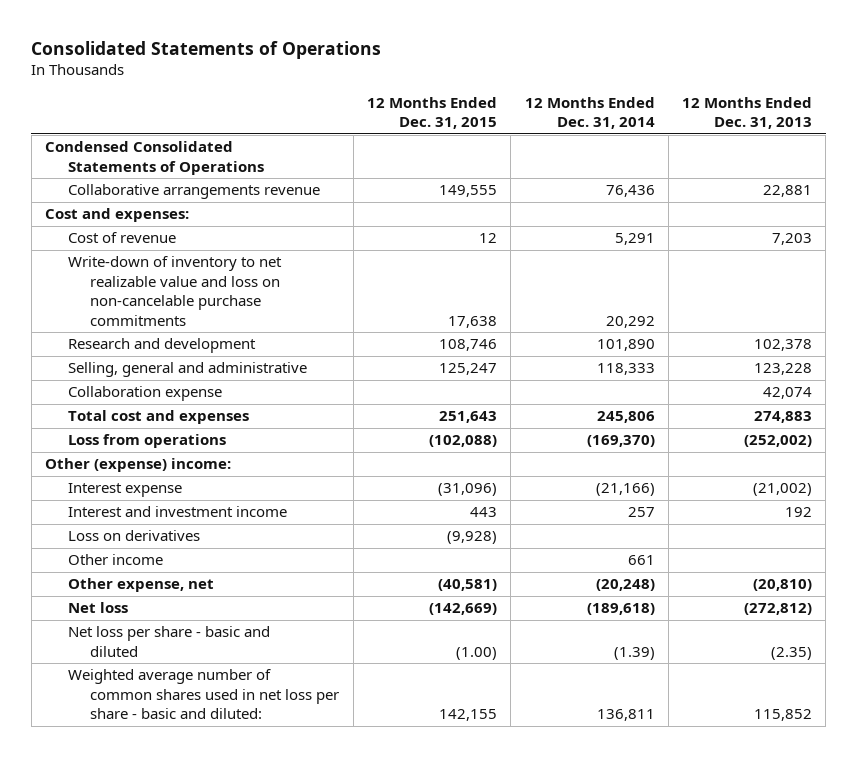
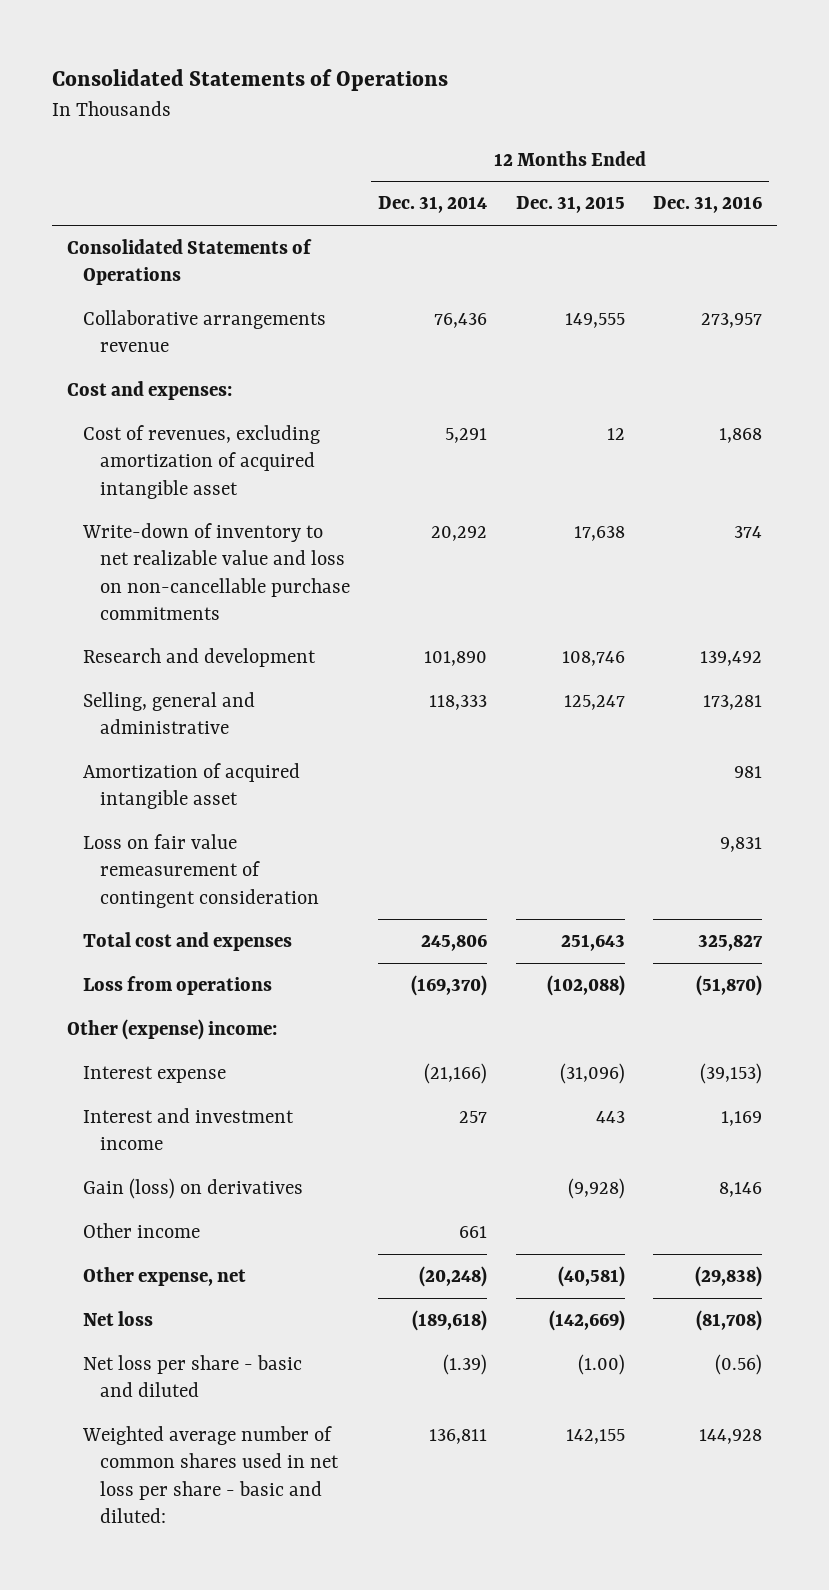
- | 12 Months Ended Dec. 31, 2015 | 12 Months Ended Dec. 31, 2014 | 12 Months Ended Dec. 31, 2013
+ | 12 Months Ended Dec. 31, 2014 | 12 Months Ended Dec. 31, 2015 | 12 Months Ended Dec. 31, 2016
- Condensed Consolidated Statements of Operations
+ Consolidated Statements of Operations
- Cost of revenue | 12 | 5,291 | 7,203
- Write-down of inventory to net realizable value and loss on non-cancelable purchase commitments | 17,638 | 20,292 |
+ Cost of revenues, excluding amortization of acquired intangible asset | 5,291 | 12 | 1,868
+ Write-down of inventory to net realizable value and loss on non-cancellable purchase commitments | 20,292 | 17,638 | 374
- Collaboration expense | | | 42,074
+ Amortization of acquired intangible asset | | | 981
+ Loss on fair value remeasurement of contingent consideration | | | 9,831
- Loss on derivatives | (9,928) | |
+ Gain (loss) on derivatives | | (9,928) | 8,146

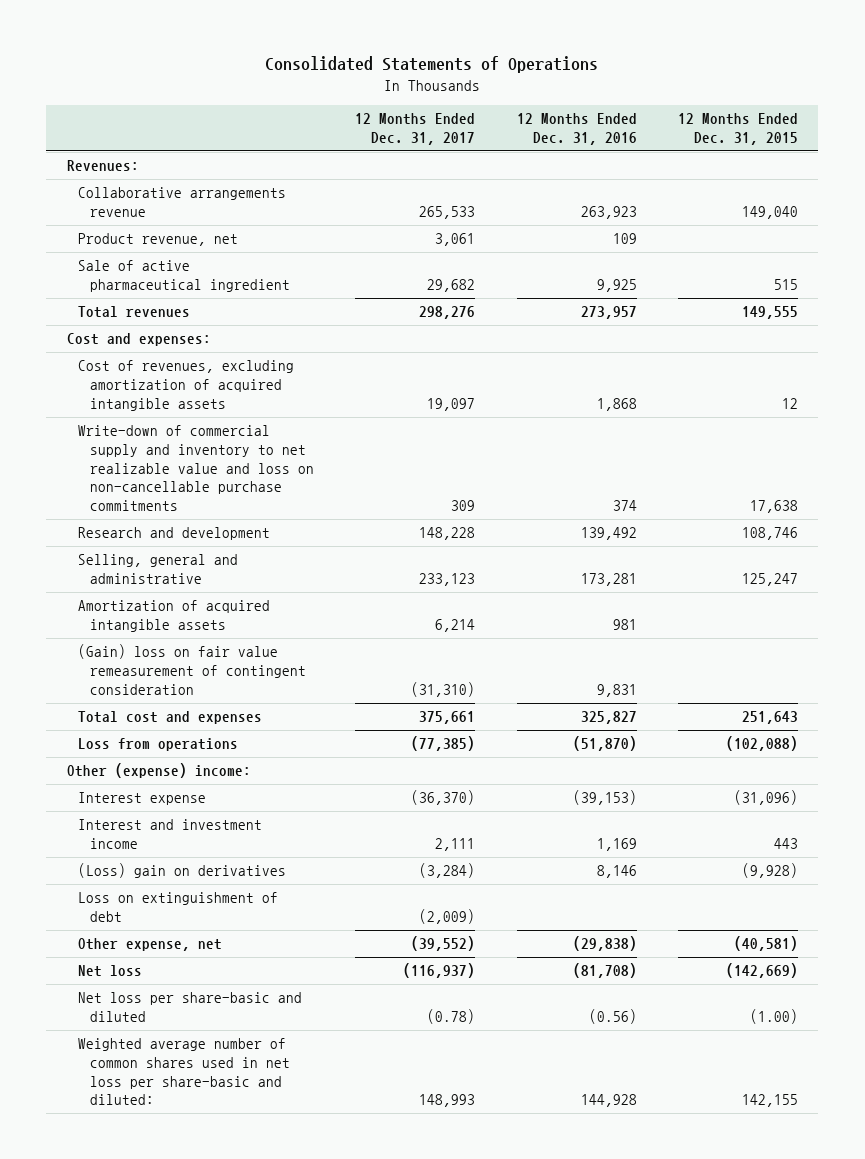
- | 12 Months Ended Dec. 31, 2014 | 12 Months Ended Dec. 31, 2015 | 12 Months Ended Dec. 31, 2016
+ | 12 Months Ended Dec. 31, 2017 | 12 Months Ended Dec. 31, 2016 | 12 Months Ended Dec. 31, 2015
- Consolidated Statements of Operations
- Collaborative arrangements revenue | 76,436 | 149,555 | 273,957
+ Revenues:
+ Collaborative arrangements revenue | 265,533 | 263,923 | 149,040
+ Product revenue, net | 3,061 | 109 |
+ Sale of active pharmaceutical ingredient | 29,682 | 9,925 | 515
+ Total revenues | 298,276 | 273,957 | 149,555
- Cost of revenues, excluding amortization of acquired intangible asset | 5,291 | 12 | 1,868
- Write-down of inventory to net realizable value and loss on non-cancellable purchase commitments | 20,292 | 17,638 | 374
+ Cost of revenues, excluding amortization of acquired intangible assets | 19,097 | 1,868 | 12
+ Write-down of commercial supply and inventory to net realizable value and loss on non-cancellable purchase commitments | 309 | 374 | 17,638
- Amortization of acquired intangible asset | | | 981
- Loss on fair value remeasurement of contingent consideration | | | 9,831
+ Amortization of acquired intangible assets | 6,214 | 981 |
+ (Gain) loss on fair value remeasurement of contingent consideration | (31,310) | 9,831 |
- Gain (loss) on derivatives | | (9,928) | 8,146
- Other income | 661 | |
+ (Loss) gain on derivatives | (3,284) | 8,146 | (9,928)
+ Loss on extinguishment of debt | (2,009) | |
- Net loss per share - basic and diluted | (1.39) | (1.00) | (0.56)
- Weighted average number of common shares used in net loss per share - basic and diluted: | 136,811 | 142,155 | 144,928
+ Net loss per share-basic and diluted | (0.78) | (0.56) | (1.00)
+ Weighted average number of common shares used in net loss per share-basic and diluted: | 148,993 | 144,928 | 142,155

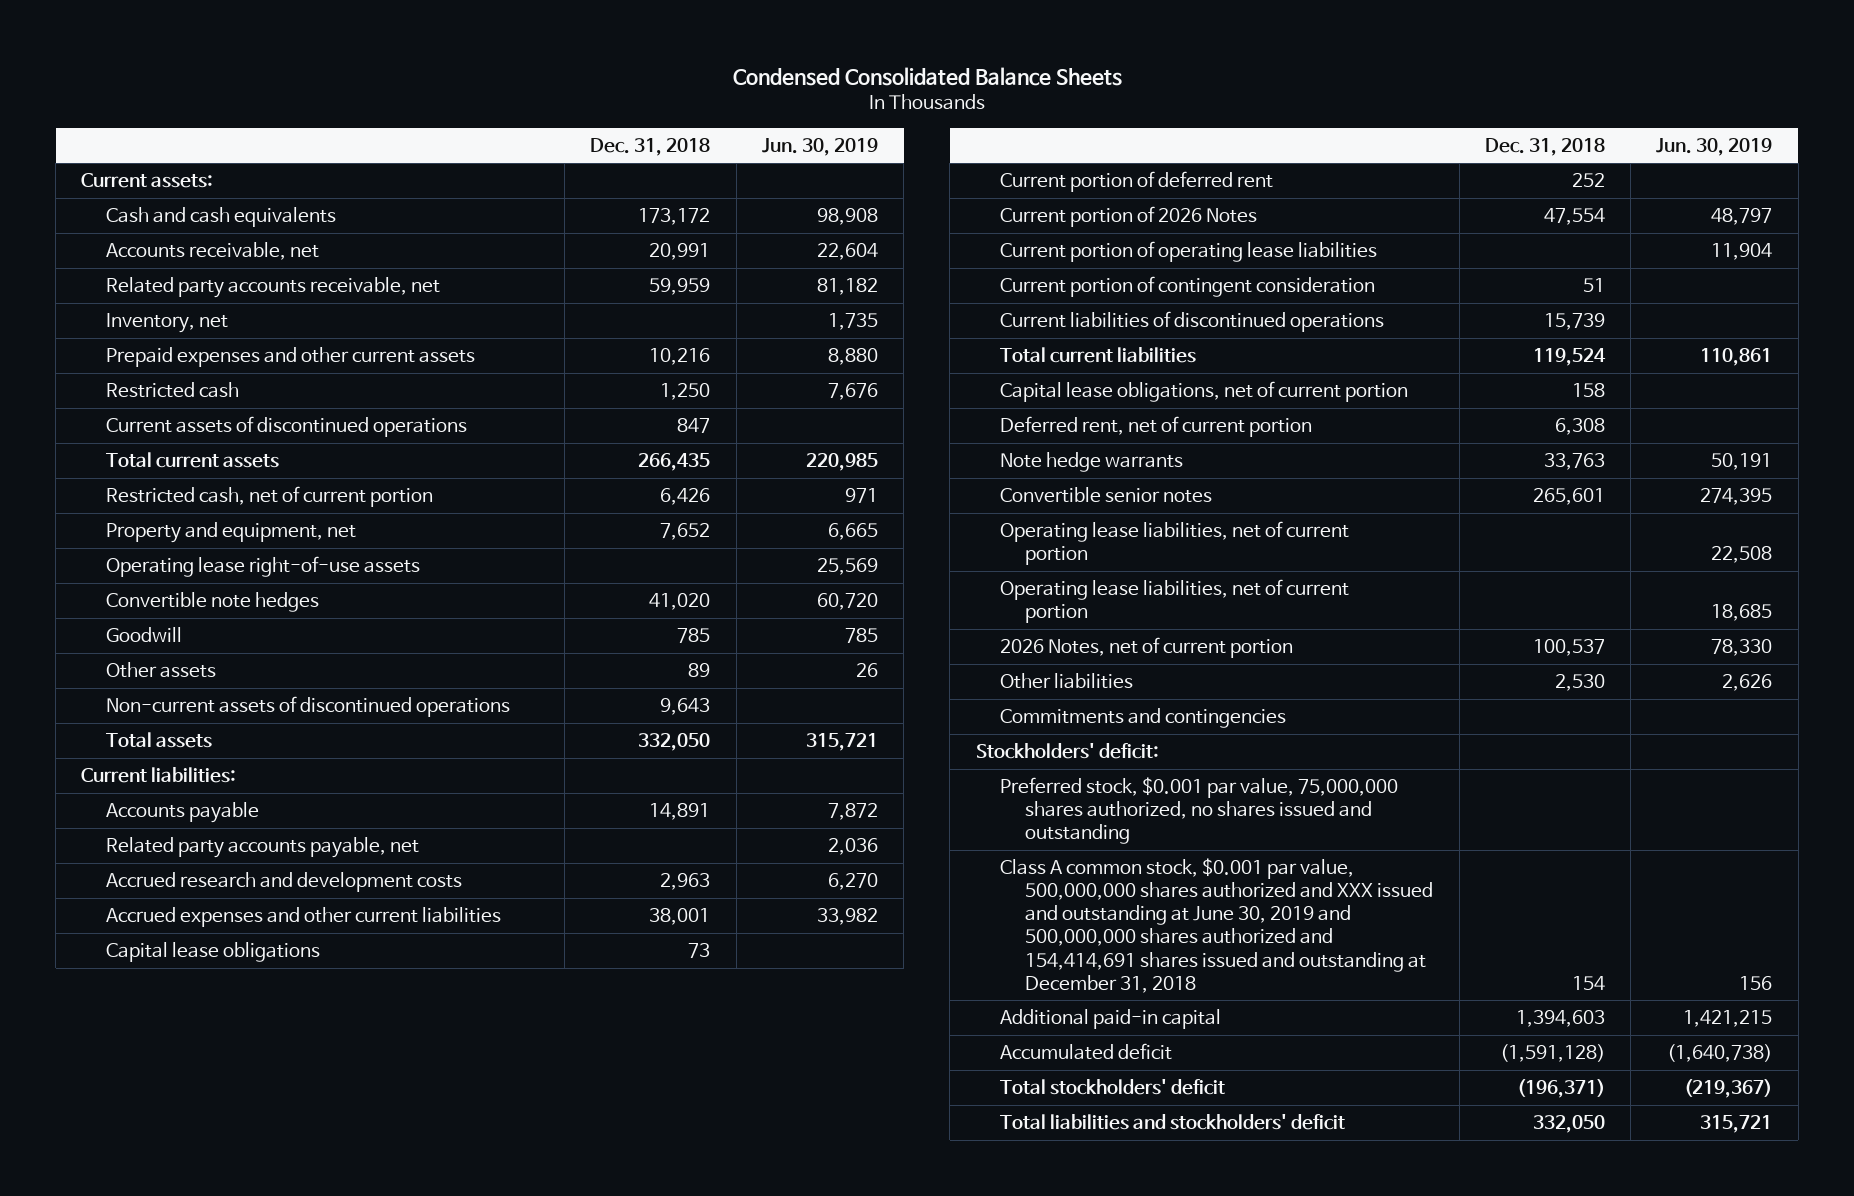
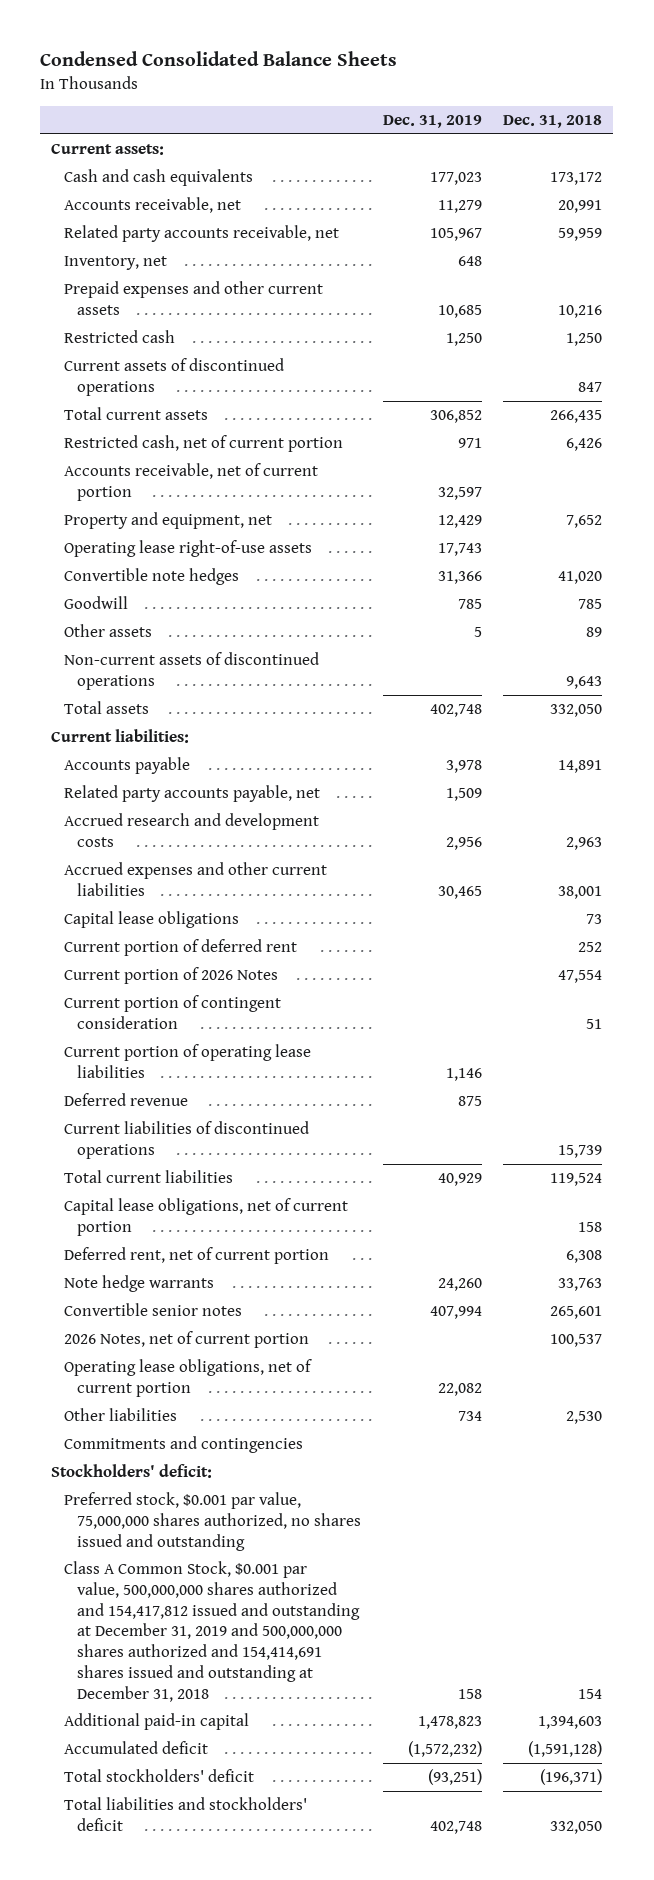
- | Dec. 31, 2018 | Jun. 30, 2019
+ | Dec. 31, 2019 | Dec. 31, 2018
+ Accounts receivable, net of current portion | 32,597 |
moved down: Current portion of operating lease liabilities | 1,146 |
+ Deferred revenue | 875 |
- Operating lease liabilities, net of current portion | | 22,508
- Operating lease liabilities, net of current portion | | 18,685
+ Operating lease obligations, net of current portion | 22,082 |
- Class A common stock, $0.001 par value, 500,000,000 shares authorized and XXX issued and outstanding at June 30, 2019 and 500,000,000 shares authorized and 154,414,691 shares issued and outstanding at December 31, 2018 | 154 | 156
+ Class A Common Stock, $0.001 par value, 500,000,000 shares authorized and 154,417,812 issued and outstanding at December 31, 2019 and 500,000,000 shares authorized and 154,414,691 shares issued and outstanding at December 31, 2018 | 158 | 154

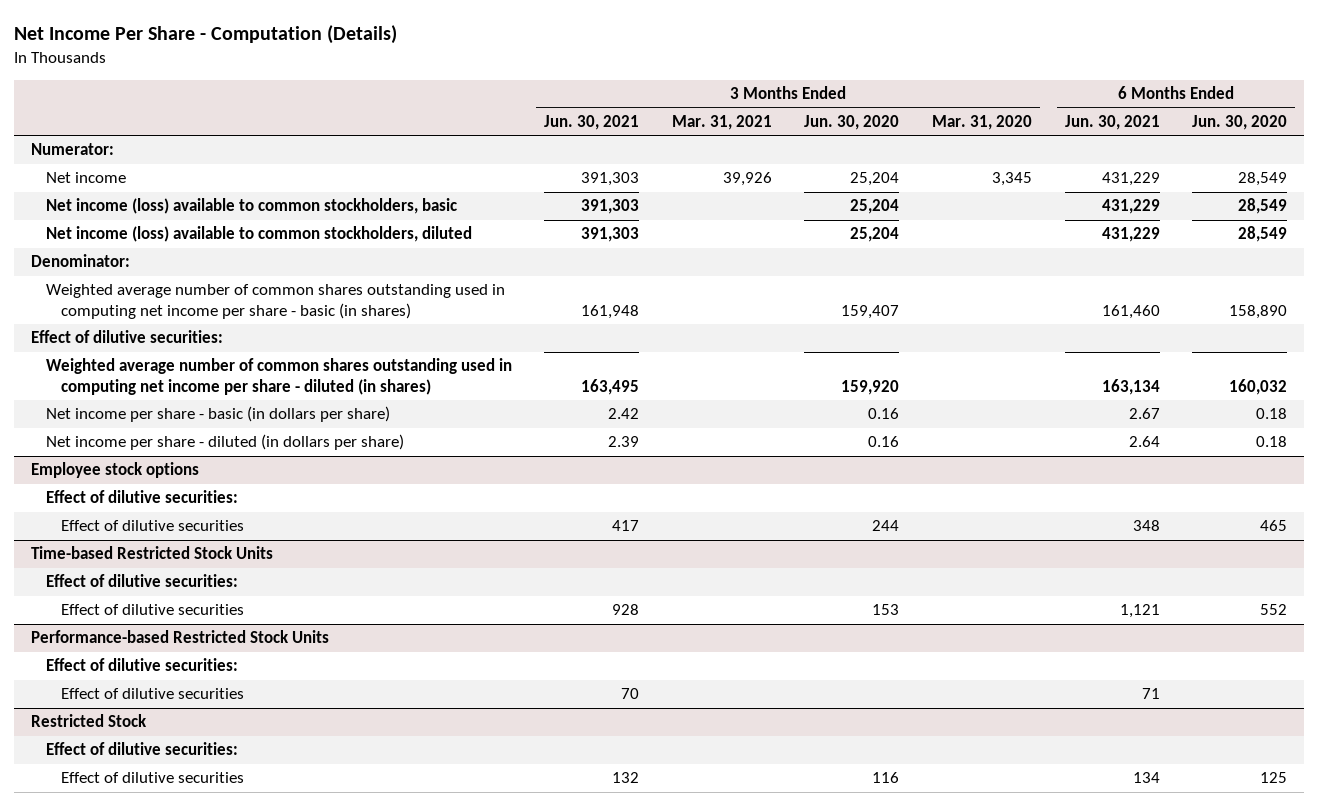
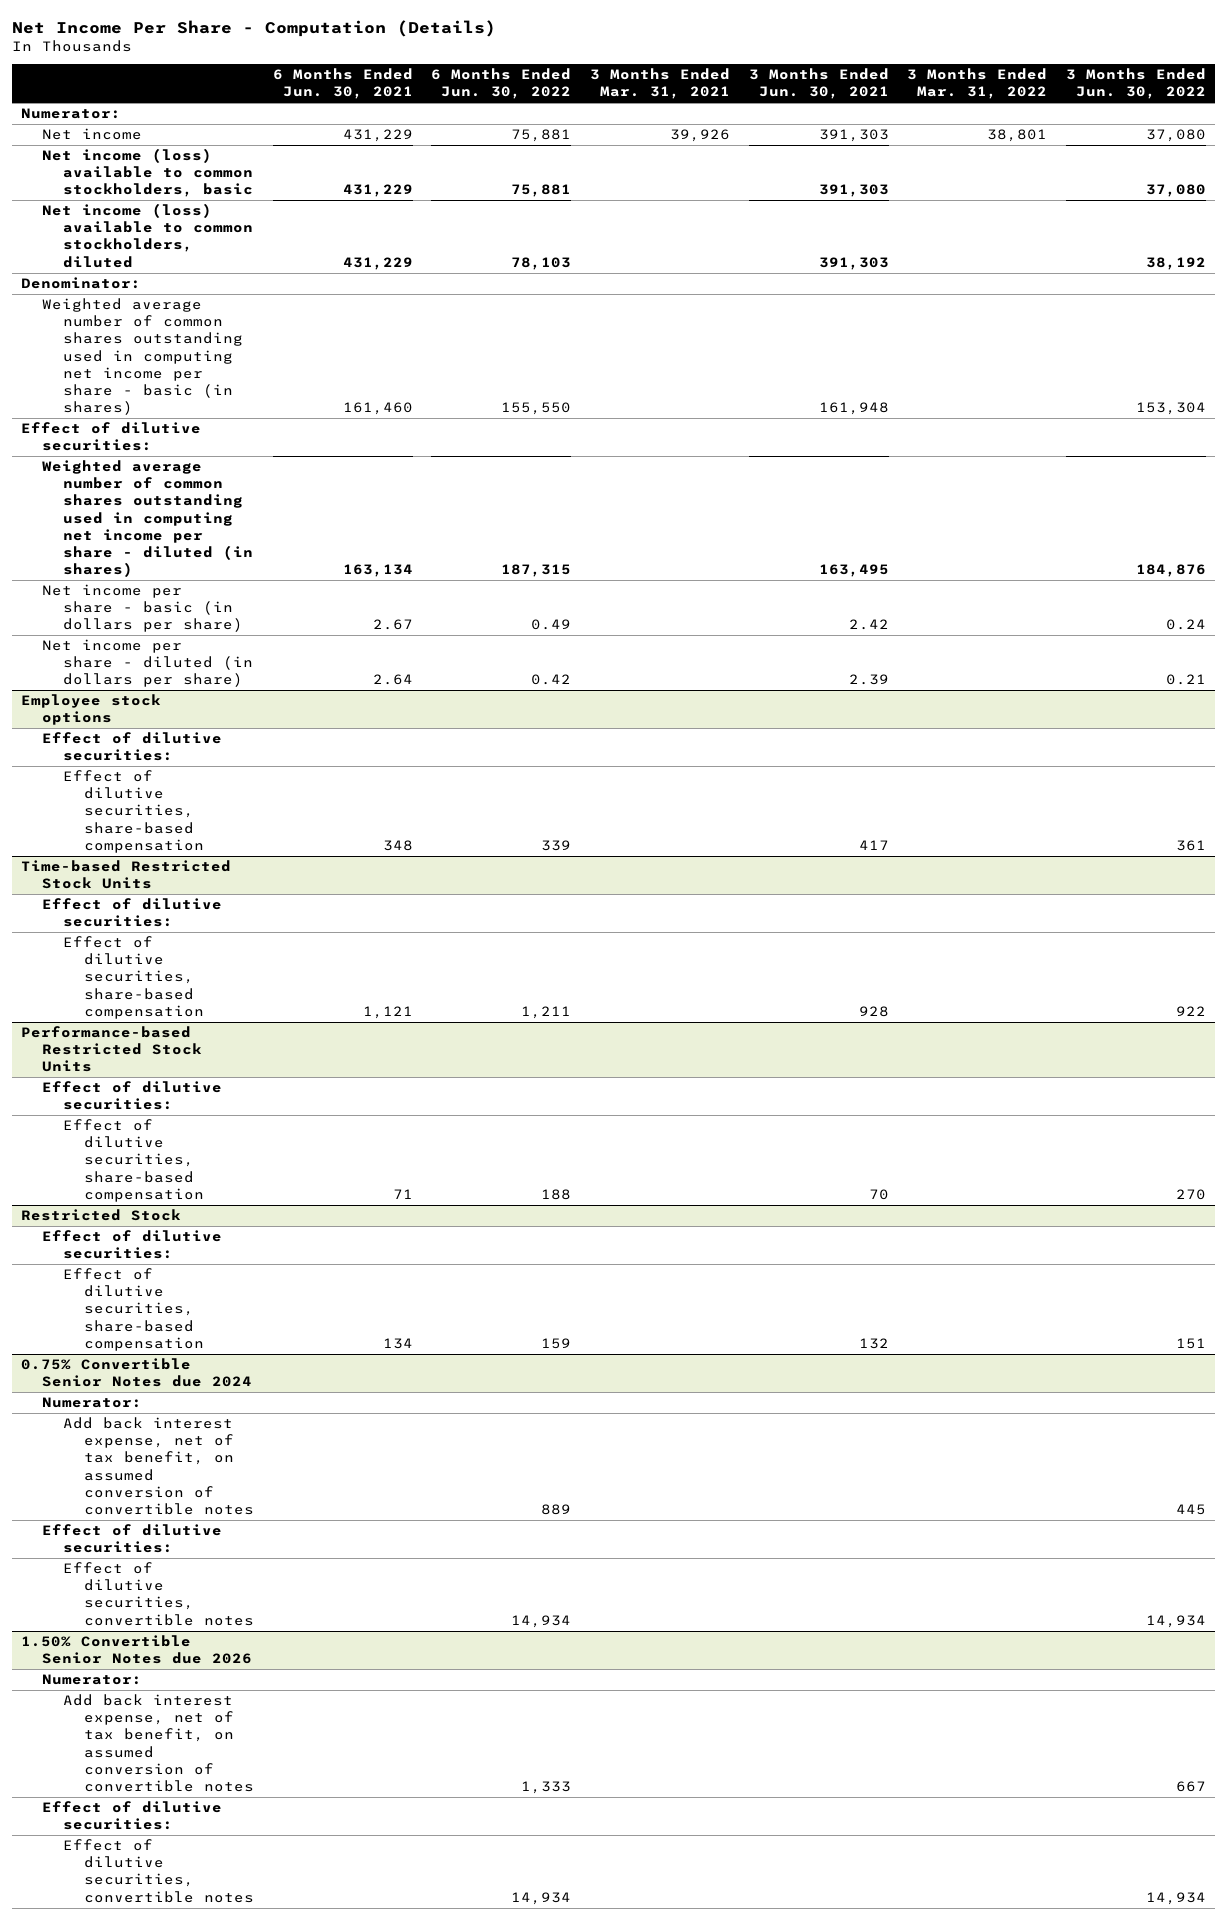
- | 3 Months Ended Jun. 30, 2021 | 3 Months Ended Mar. 31, 2021 | 3 Months Ended Jun. 30, 2020 | 3 Months Ended Mar. 31, 2020 | 6 Months Ended Jun. 30, 2021 | 6 Months Ended Jun. 30, 2020
+ | 6 Months Ended Jun. 30, 2021 | 6 Months Ended Jun. 30, 2022 | 3 Months Ended Mar. 31, 2021 | 3 Months Ended Jun. 30, 2021 | 3 Months Ended Mar. 31, 2022 | 3 Months Ended Jun. 30, 2022
@ Employee stock options
- Effect of dilutive securities | 417 | | 244 | | 348 | 465
+ Effect of dilutive securities, share-based compensation | 348 | 339 | | 417 | | 361
@ Time-based Restricted Stock Units
- Effect of dilutive securities | 928 | | 153 | | 1,121 | 552
+ Effect of dilutive securities, share-based compensation | 1,121 | 1,211 | | 928 | | 922
@ Performance-based Restricted Stock Units
- Effect of dilutive securities | 70 | | | | 71 |
+ Effect of dilutive securities, share-based compensation | 71 | 188 | | 70 | | 270
@ Restricted Stock
- Effect of dilutive securities | 132 | | 116 | | 134 | 125
+ Effect of dilutive securities, share-based compensation | 134 | 159 | | 132 | | 151
+ 0.75% Convertible Senior Notes due 2024
+ Numerator:
+ Add back interest expense, net of tax benefit, on assumed conversion of convertible notes | | 889 | | | | 445
+ Effect of dilutive securities:
+ Effect of dilutive securities, convertible notes | | 14,934 | | | | 14,934
+ 1.50% Convertible Senior Notes due 2026
+ Numerator:
+ Add back interest expense, net of tax benefit, on assumed conversion of convertible notes | | 1,333 | | | | 667
+ Effect of dilutive securities:
+ Effect of dilutive securities, convertible notes | | 14,934 | | | | 14,934

